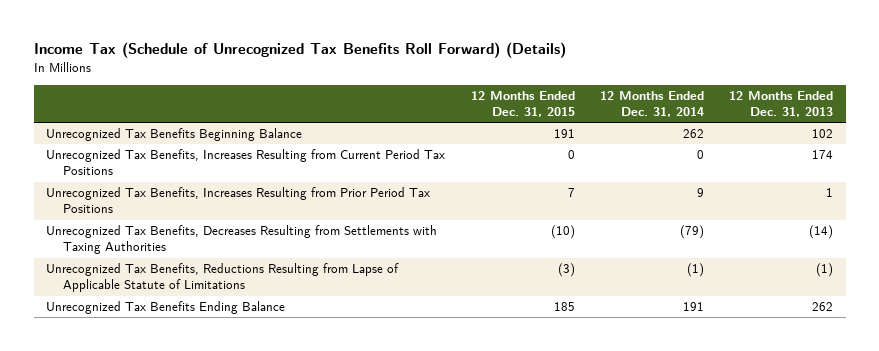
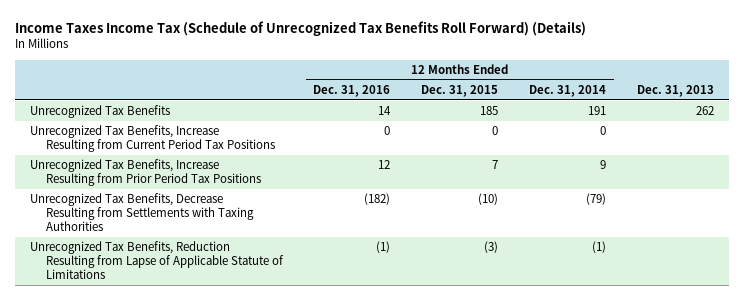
- Income Tax (Schedule of Unrecognized Tax Benefits Roll Forward) (Details)
+ Income Taxes Income Tax (Schedule of Unrecognized Tax Benefits Roll Forward) (Details)
- | 12 Months Ended Dec. 31, 2015 | 12 Months Ended Dec. 31, 2014 | 12 Months Ended Dec. 31, 2013
+ | 12 Months Ended Dec. 31, 2016 | 12 Months Ended Dec. 31, 2015 | 12 Months Ended Dec. 31, 2014 | Dec. 31, 2013
- Unrecognized Tax Benefits Beginning Balance | 191 | 262 | 102
- Unrecognized Tax Benefits, Increases Resulting from Current Period Tax Positions | 0 | 0 | 174
- Unrecognized Tax Benefits, Increases Resulting from Prior Period Tax Positions | 7 | 9 | 1
- Unrecognized Tax Benefits, Decreases Resulting from Settlements with Taxing Authorities | (10) | (79) | (14)
- Unrecognized Tax Benefits, Reductions Resulting from Lapse of Applicable Statute of Limitations | (3) | (1) | (1)
- Unrecognized Tax Benefits Ending Balance | 185 | 191 | 262
+ Unrecognized Tax Benefits | 14 | 185 | 191 | 262
+ Unrecognized Tax Benefits, Increase Resulting from Current Period Tax Positions | 0 | 0 | 0 |
+ Unrecognized Tax Benefits, Increase Resulting from Prior Period Tax Positions | 12 | 7 | 9 |
+ Unrecognized Tax Benefits, Decrease Resulting from Settlements with Taxing Authorities | (182) | (10) | (79) |
+ Unrecognized Tax Benefits, Reduction Resulting from Lapse of Applicable Statute of Limitations | (1) | (3) | (1) |

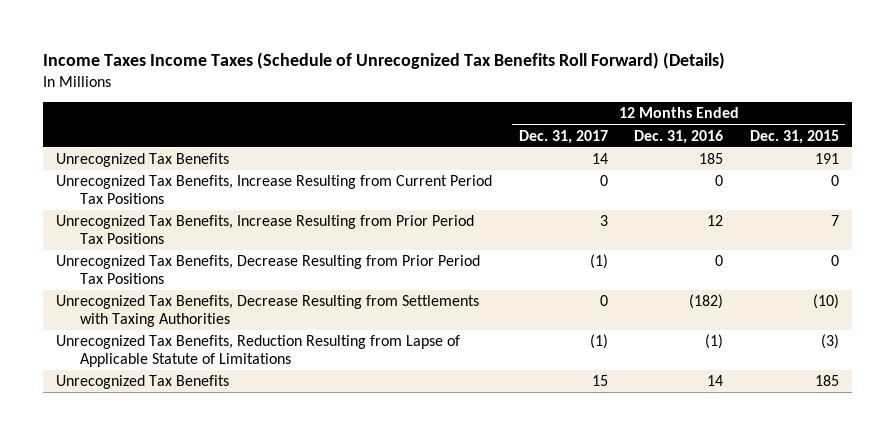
- Income Taxes Income Tax (Schedule of Unrecognized Tax Benefits Roll Forward) (Details)
+ Income Taxes Income Taxes (Schedule of Unrecognized Tax Benefits Roll Forward) (Details)
- | 12 Months Ended Dec. 31, 2016 | 12 Months Ended Dec. 31, 2015 | 12 Months Ended Dec. 31, 2014 | Dec. 31, 2013
+ | 12 Months Ended Dec. 31, 2017 | 12 Months Ended Dec. 31, 2016 | 12 Months Ended Dec. 31, 2015
+ Unrecognized Tax Benefits | 14 | 185 | 191
+ Unrecognized Tax Benefits, Decrease Resulting from Prior Period Tax Positions | (1) | 0 | 0
moved down: Unrecognized Tax Benefits | 15 | 14 | 185

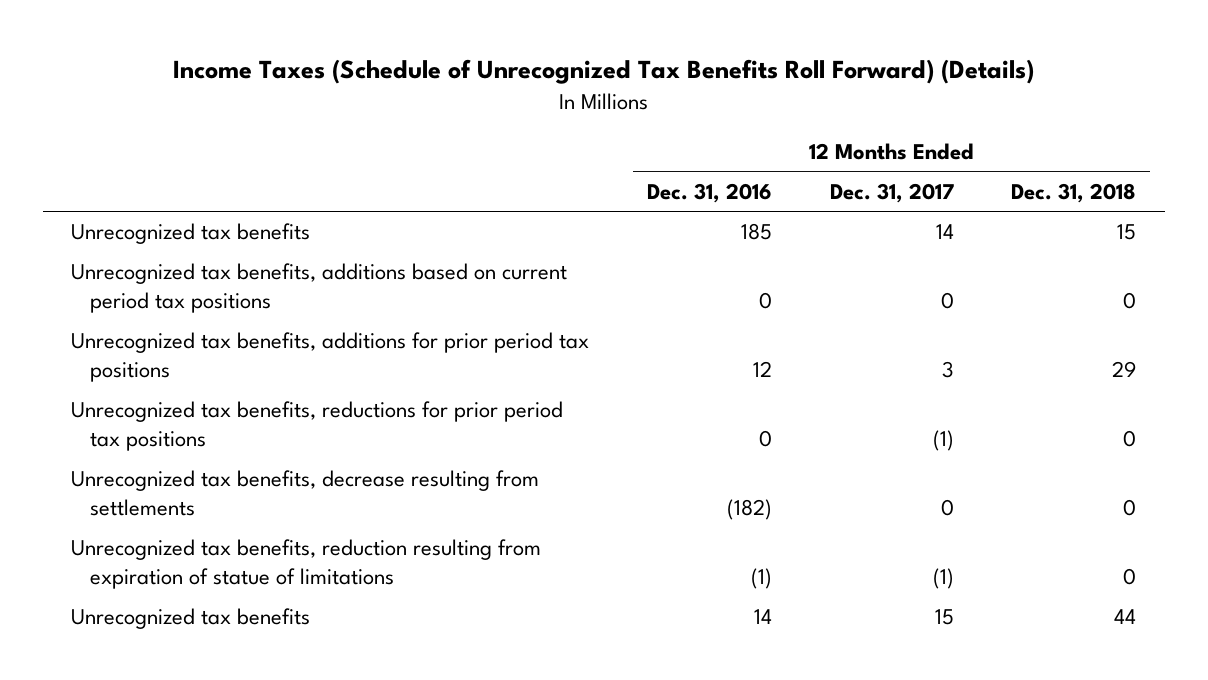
- Income Taxes Income Taxes (Schedule of Unrecognized Tax Benefits Roll Forward) (Details)
+ Income Taxes (Schedule of Unrecognized Tax Benefits Roll Forward) (Details)
- | 12 Months Ended Dec. 31, 2017 | 12 Months Ended Dec. 31, 2016 | 12 Months Ended Dec. 31, 2015
+ | 12 Months Ended Dec. 31, 2016 | 12 Months Ended Dec. 31, 2017 | 12 Months Ended Dec. 31, 2018
- Unrecognized Tax Benefits | 14 | 185 | 191
- Unrecognized Tax Benefits, Increase Resulting from Current Period Tax Positions | 0 | 0 | 0
- Unrecognized Tax Benefits, Increase Resulting from Prior Period Tax Positions | 3 | 12 | 7
- Unrecognized Tax Benefits, Decrease Resulting from Prior Period Tax Positions | (1) | 0 | 0
- Unrecognized Tax Benefits, Decrease Resulting from Settlements with Taxing Authorities | 0 | (182) | (10)
- Unrecognized Tax Benefits, Reduction Resulting from Lapse of Applicable Statute of Limitations | (1) | (1) | (3)
- Unrecognized Tax Benefits | 15 | 14 | 185
+ Unrecognized tax benefits | 185 | 14 | 15
+ Unrecognized tax benefits, additions based on current period tax positions | 0 | 0 | 0
+ Unrecognized tax benefits, additions for prior period tax positions | 12 | 3 | 29
+ Unrecognized tax benefits, reductions for prior period tax positions | 0 | (1) | 0
+ Unrecognized tax benefits, decrease resulting from settlements | (182) | 0 | 0
+ Unrecognized tax benefits, reduction resulting from expiration of statue of limitations | (1) | (1) | 0
+ Unrecognized tax benefits | 14 | 15 | 44

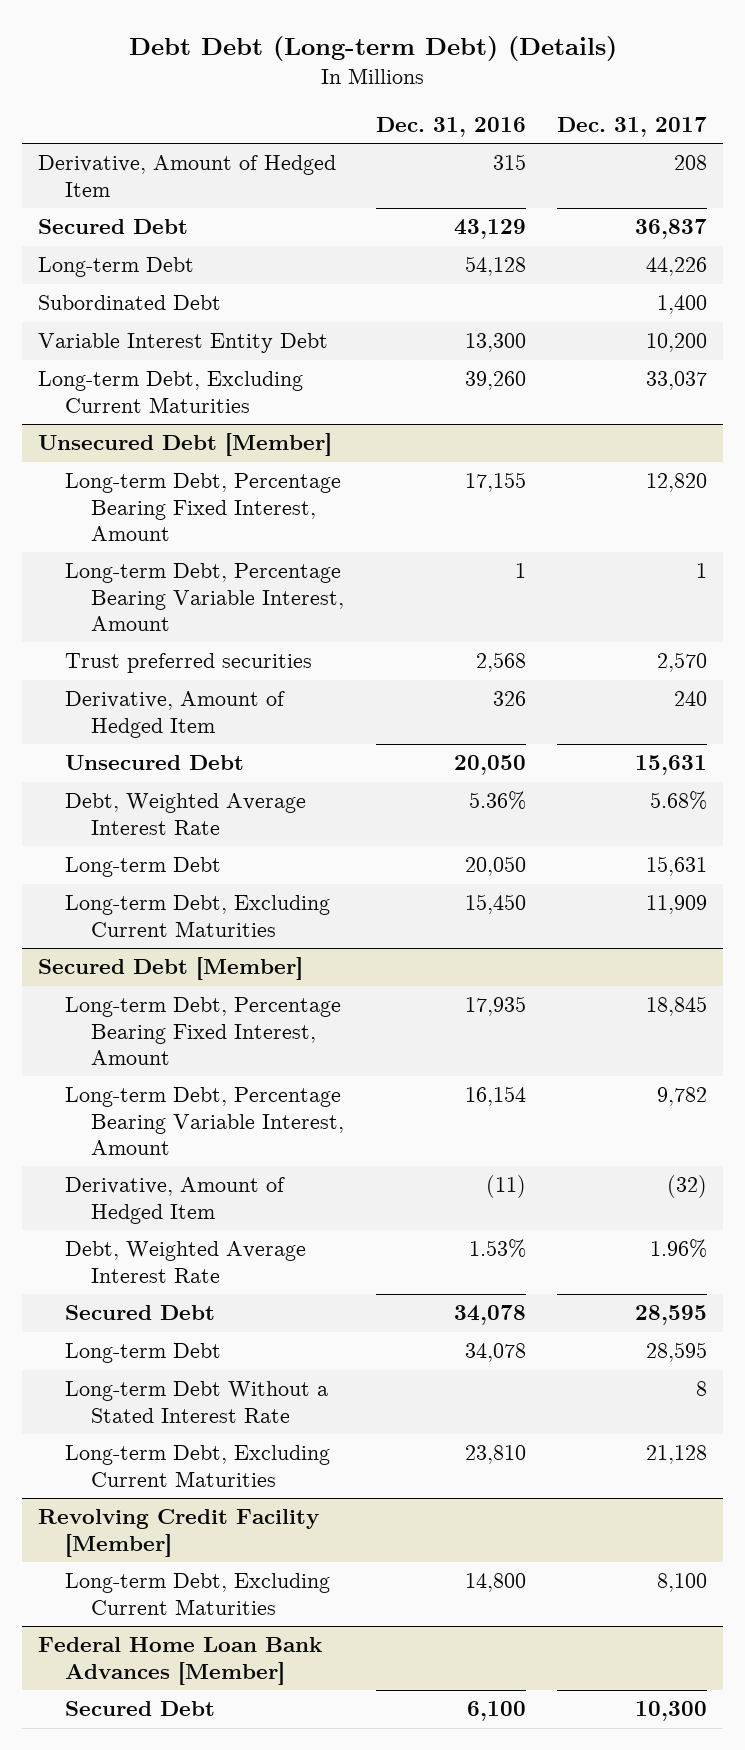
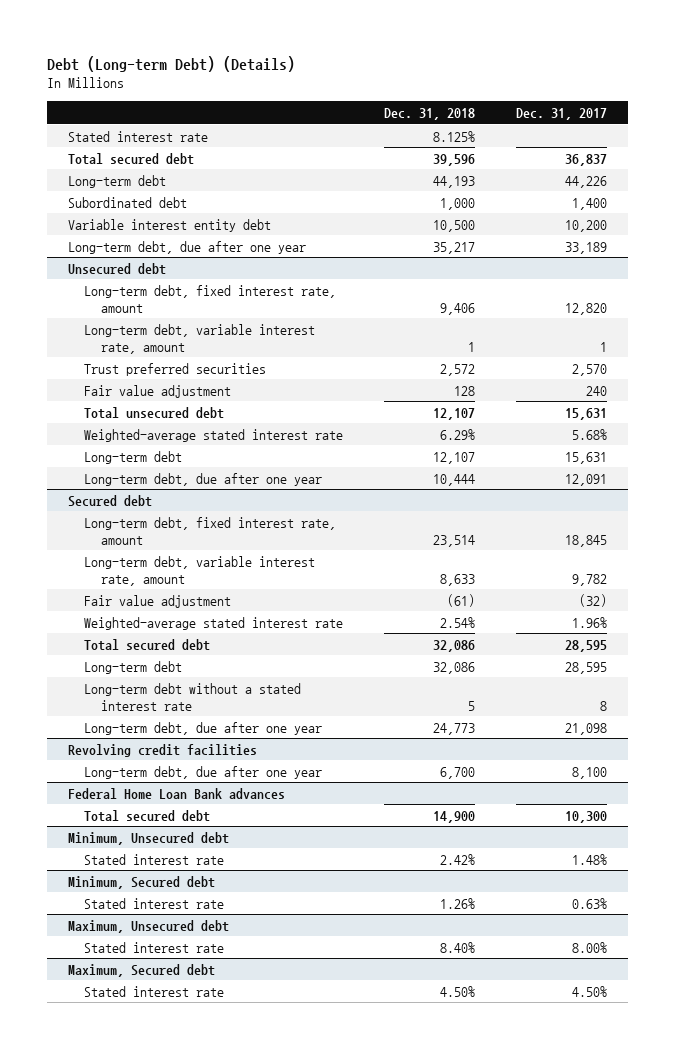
- Debt Debt (Long-term Debt) (Details)
+ Debt (Long-term Debt) (Details)
- | Dec. 31, 2016 | Dec. 31, 2017
+ | Dec. 31, 2018 | Dec. 31, 2017
- Derivative, Amount of Hedged Item | 315 | 208
- Secured Debt | 43,129 | 36,837
- Long-term Debt | 54,128 | 44,226
- Subordinated Debt | | 1,400
- Variable Interest Entity Debt | 13,300 | 10,200
- Long-term Debt, Excluding Current Maturities | 39,260 | 33,037
- Unsecured Debt [Member]
- Long-term Debt, Percentage Bearing Fixed Interest, Amount | 17,155 | 12,820
- Long-term Debt, Percentage Bearing Variable Interest, Amount | 1 | 1
+ Stated interest rate | 8.125% |
+ Total secured debt | 39,596 | 36,837
+ Long-term debt | 44,193 | 44,226
+ Subordinated debt | 1,000 | 1,400
+ Variable interest entity debt | 10,500 | 10,200
+ Long-term debt, due after one year | 35,217 | 33,189
+ Unsecured debt
+ Long-term debt, fixed interest rate, amount | 9,406 | 12,820
+ Long-term debt, variable interest rate, amount | 1 | 1
- Derivative, Amount of Hedged Item | 326 | 240
- Unsecured Debt | 20,050 | 15,631
- Debt, Weighted Average Interest Rate | 5.36% | 5.68%
- Long-term Debt | 20,050 | 15,631
- Long-term Debt, Excluding Current Maturities | 15,450 | 11,909
- Secured Debt [Member]
- Long-term Debt, Percentage Bearing Fixed Interest, Amount | 17,935 | 18,845
- Long-term Debt, Percentage Bearing Variable Interest, Amount | 16,154 | 9,782
- Derivative, Amount of Hedged Item | (11) | (32)
- Debt, Weighted Average Interest Rate | 1.53% | 1.96%
- Secured Debt | 34,078 | 28,595
- Long-term Debt | 34,078 | 28,595
- Long-term Debt Without a Stated Interest Rate | | 8
- Long-term Debt, Excluding Current Maturities | 23,810 | 21,128
- Revolving Credit Facility [Member]
- Long-term Debt, Excluding Current Maturities | 14,800 | 8,100
- Federal Home Loan Bank Advances [Member]
- Secured Debt | 6,100 | 10,300
+ Fair value adjustment | 128 | 240
+ Total unsecured debt | 12,107 | 15,631
+ Weighted-average stated interest rate | 6.29% | 5.68%
+ Long-term debt | 12,107 | 15,631
+ Long-term debt, due after one year | 10,444 | 12,091
+ Secured debt
+ Long-term debt, fixed interest rate, amount | 23,514 | 18,845
+ Long-term debt, variable interest rate, amount | 8,633 | 9,782
+ Fair value adjustment | (61) | (32)
+ Weighted-average stated interest rate | 2.54% | 1.96%
+ Total secured debt | 32,086 | 28,595
+ Long-term debt | 32,086 | 28,595
+ Long-term debt without a stated interest rate | 5 | 8
+ Long-term debt, due after one year | 24,773 | 21,098
+ Revolving credit facilities
+ Long-term debt, due after one year | 6,700 | 8,100
+ Federal Home Loan Bank advances
+ Total secured debt | 14,900 | 10,300
+ Minimum, Unsecured debt
+ Stated interest rate | 2.42% | 1.48%
+ Minimum, Secured debt
+ Stated interest rate | 1.26% | 0.63%
+ Maximum, Unsecured debt
+ Stated interest rate | 8.40% | 8.00%
+ Maximum, Secured debt
+ Stated interest rate | 4.50% | 4.50%

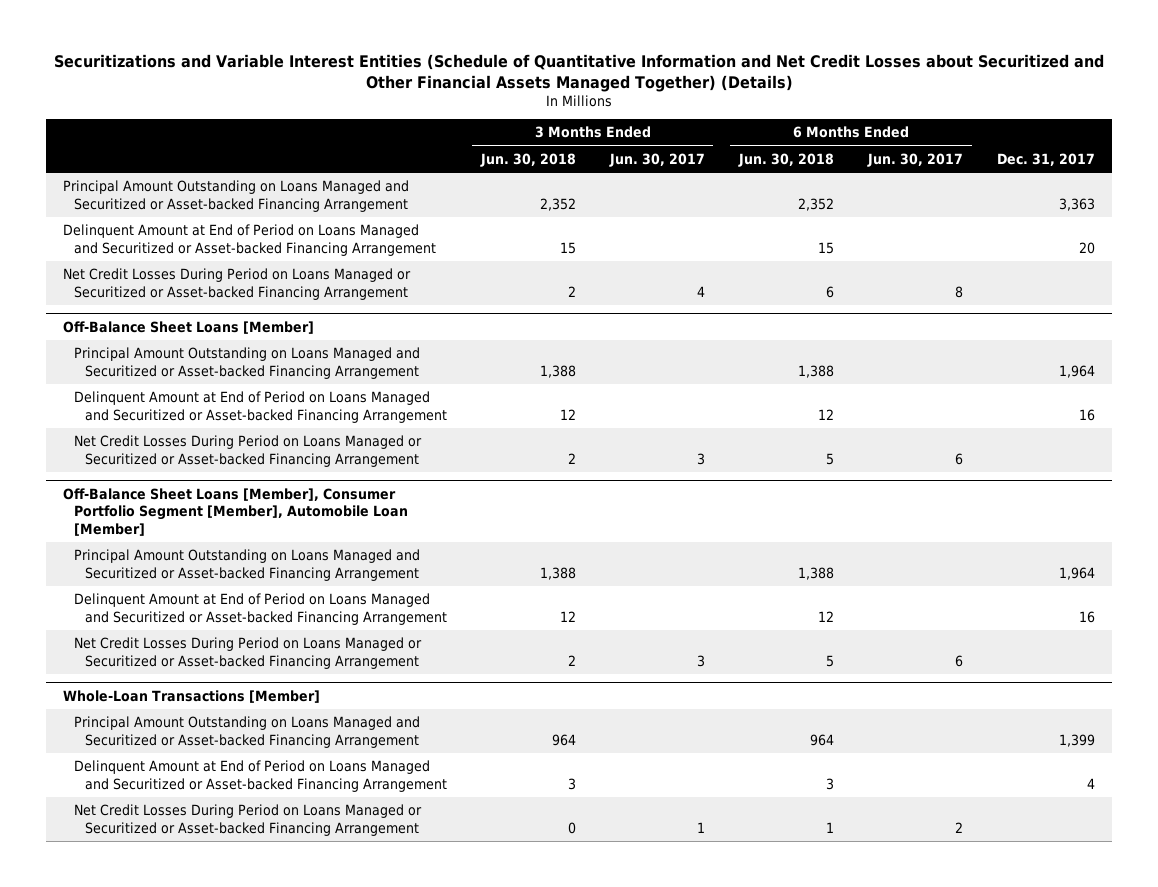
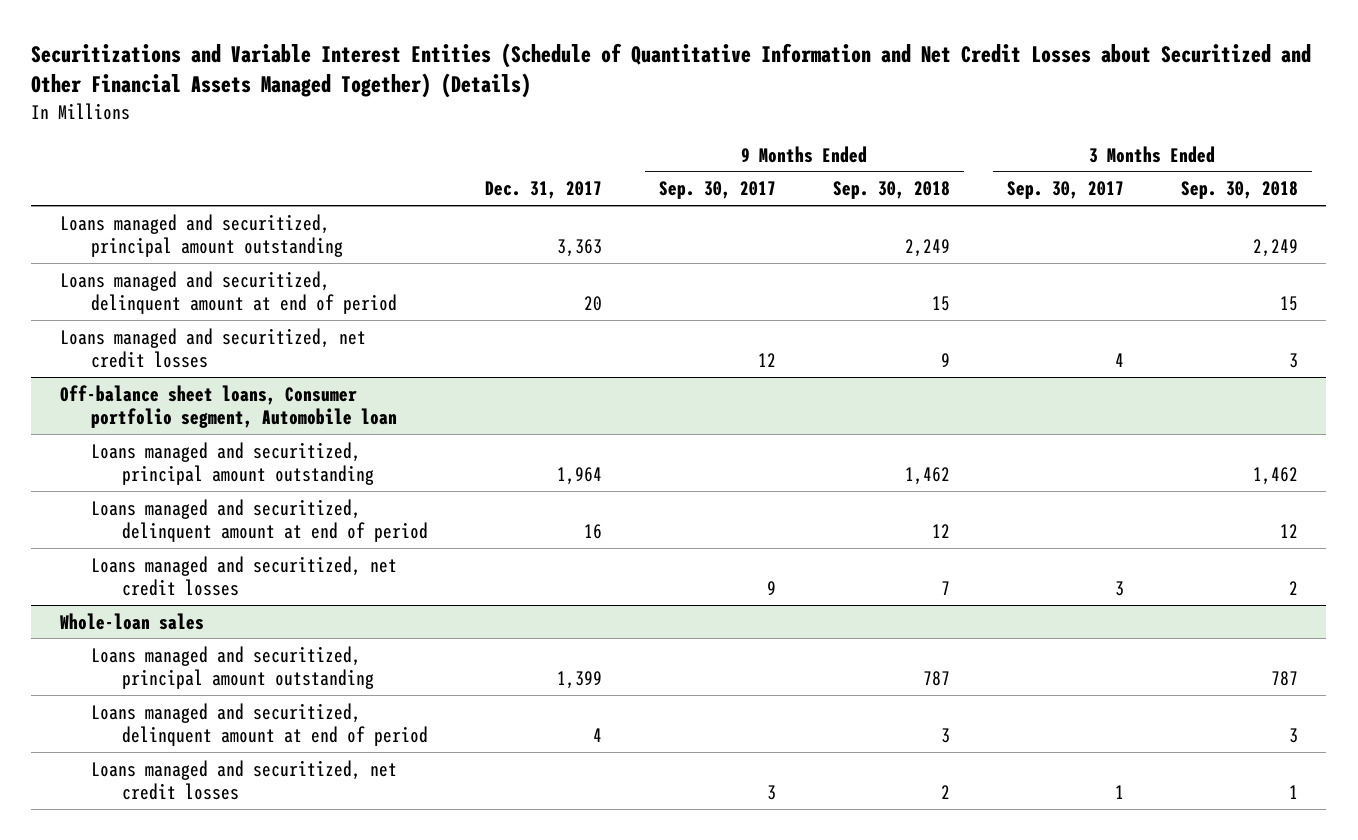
- | 3 Months Ended Jun. 30, 2018 | 3 Months Ended Jun. 30, 2017 | 6 Months Ended Jun. 30, 2018 | 6 Months Ended Jun. 30, 2017 | Dec. 31, 2017
+ | Dec. 31, 2017 | 9 Months Ended Sep. 30, 2017 | 9 Months Ended Sep. 30, 2018 | 3 Months Ended Sep. 30, 2017 | 3 Months Ended Sep. 30, 2018
- Principal Amount Outstanding on Loans Managed and Securitized or Asset-backed Financing Arrangement | 2,352 | | 2,352 | | 3,363
- Delinquent Amount at End of Period on Loans Managed and Securitized or Asset-backed Financing Arrangement | 15 | | 15 | | 20
- Net Credit Losses During Period on Loans Managed or Securitized or Asset-backed Financing Arrangement | 2 | 4 | 6 | 8 |
- Off-Balance Sheet Loans [Member]
- Principal Amount Outstanding on Loans Managed and Securitized or Asset-backed Financing Arrangement | 1,388 | | 1,388 | | 1,964
- Delinquent Amount at End of Period on Loans Managed and Securitized or Asset-backed Financing Arrangement | 12 | | 12 | | 16
- Net Credit Losses During Period on Loans Managed or Securitized or Asset-backed Financing Arrangement | 2 | 3 | 5 | 6 |
- Off-Balance Sheet Loans [Member], Consumer Portfolio Segment [Member], Automobile Loan [Member]
- Principal Amount Outstanding on Loans Managed and Securitized or Asset-backed Financing Arrangement | 1,388 | | 1,388 | | 1,964
- Delinquent Amount at End of Period on Loans Managed and Securitized or Asset-backed Financing Arrangement | 12 | | 12 | | 16
- Net Credit Losses During Period on Loans Managed or Securitized or Asset-backed Financing Arrangement | 2 | 3 | 5 | 6 |
- Whole-Loan Transactions [Member]
- Principal Amount Outstanding on Loans Managed and Securitized or Asset-backed Financing Arrangement | 964 | | 964 | | 1,399
- Delinquent Amount at End of Period on Loans Managed and Securitized or Asset-backed Financing Arrangement | 3 | | 3 | | 4
- Net Credit Losses During Period on Loans Managed or Securitized or Asset-backed Financing Arrangement | 0 | 1 | 1 | 2 |
+ Loans managed and securitized, principal amount outstanding | 3,363 | | 2,249 | | 2,249
+ Loans managed and securitized, delinquent amount at end of period | 20 | | 15 | | 15
+ Loans managed and securitized, net credit losses | | 12 | 9 | 4 | 3
+ Off-balance sheet loans, Consumer portfolio segment, Automobile loan
+ Loans managed and securitized, principal amount outstanding | 1,964 | | 1,462 | | 1,462
+ Loans managed and securitized, delinquent amount at end of period | 16 | | 12 | | 12
+ Loans managed and securitized, net credit losses | | 9 | 7 | 3 | 2
+ Whole-loan sales
+ Loans managed and securitized, principal amount outstanding | 1,399 | | 787 | | 787
+ Loans managed and securitized, delinquent amount at end of period | 4 | | 3 | | 3
+ Loans managed and securitized, net credit losses | | 3 | 2 | 1 | 1

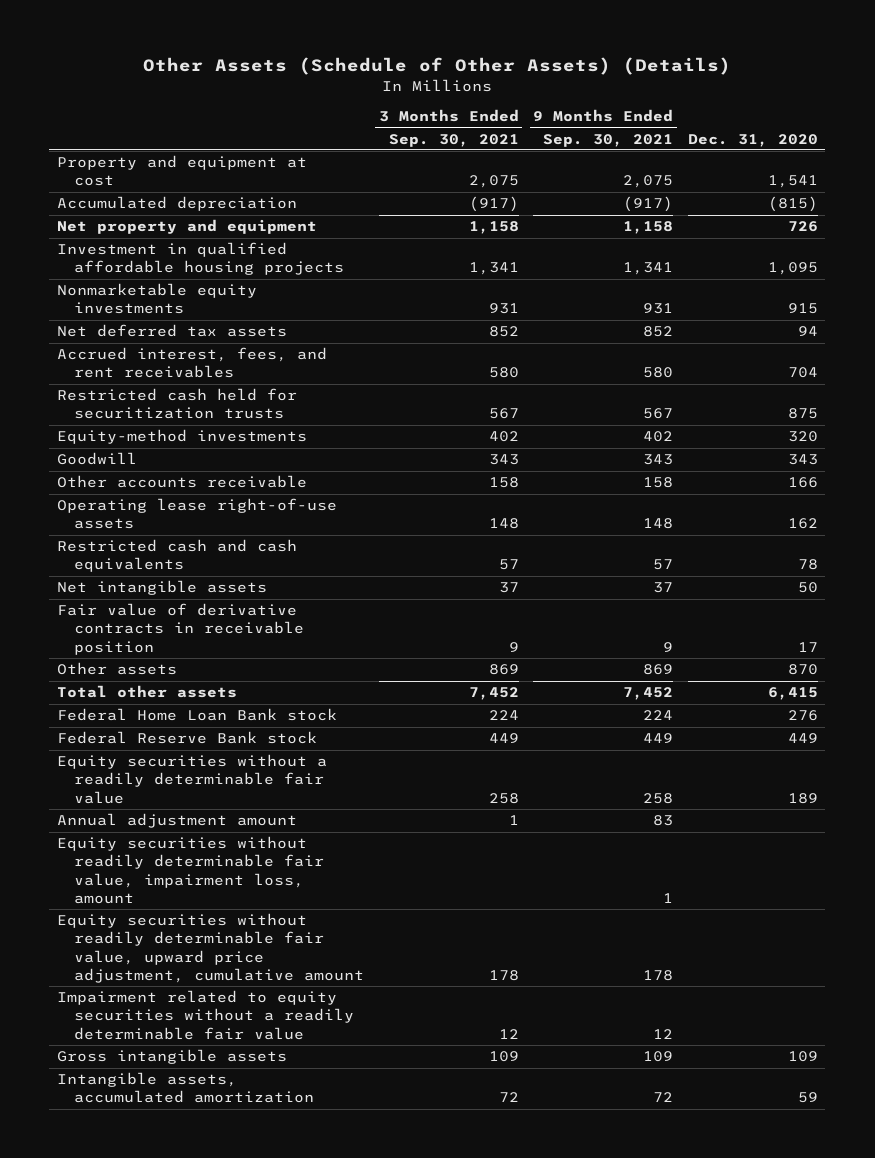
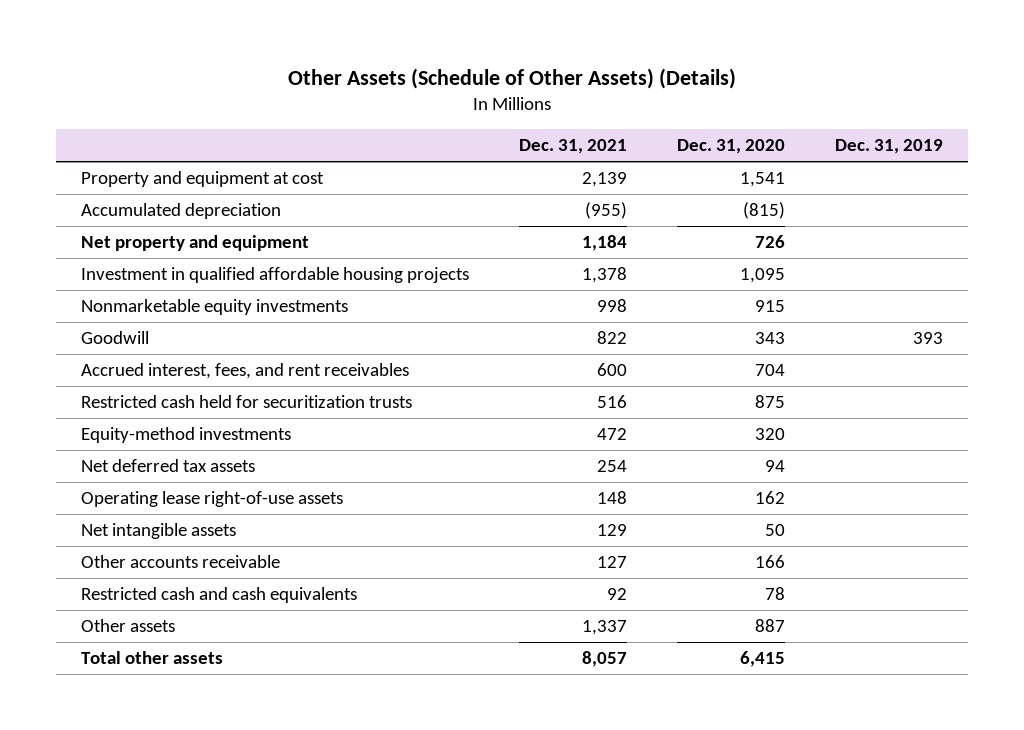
- | 3 Months Ended Sep. 30, 2021 | 9 Months Ended Sep. 30, 2021 | Dec. 31, 2020
+ | Dec. 31, 2021 | Dec. 31, 2020 | Dec. 31, 2019
moved up: Goodwill | 822 | 343 | 393
moved down: Net deferred tax assets | 254 | 94 |
- Fair value of derivative contracts in receivable position | 9 | 9 | 17
- Other assets | 869 | 869 | 870
moved down: Other accounts receivable | 127 | 166 |
moved down: Restricted cash and cash equivalents | 92 | 78 |
+ Other assets | 1,337 | 887 |
- Federal Home Loan Bank stock | 224 | 224 | 276
- Federal Reserve Bank stock | 449 | 449 | 449
- Equity securities without a readily determinable fair value | 258 | 258 | 189
- Annual adjustment amount | 1 | 83 |
- Equity securities without readily determinable fair value, impairment loss, amount | | 1 |
- Equity securities without readily determinable fair value, upward price adjustment, cumulative amount | 178 | 178 |
- Impairment related to equity securities without a readily determinable fair value | 12 | 12 |
- Gross intangible assets | 109 | 109 | 109
- Intangible assets, accumulated amortization | 72 | 72 | 59

